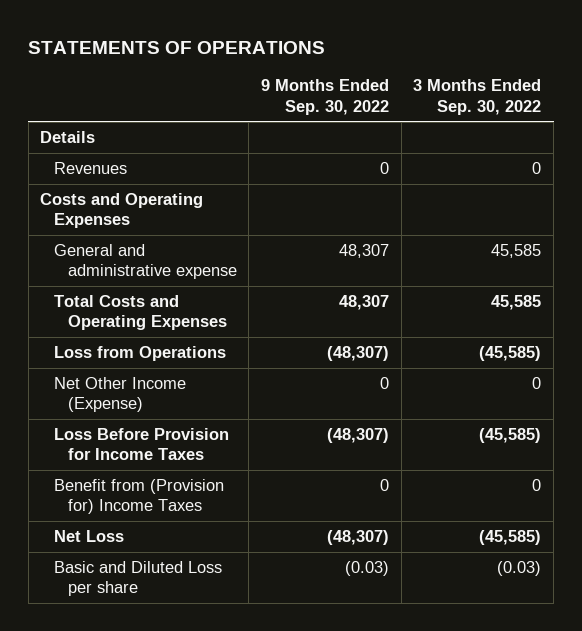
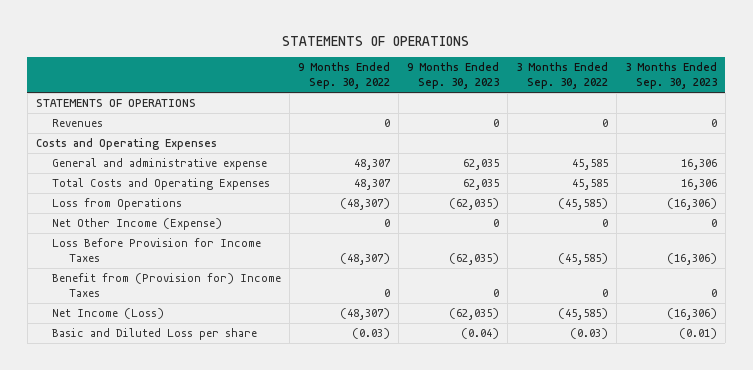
- | 9 Months Ended Sep. 30, 2022 | 3 Months Ended Sep. 30, 2022
+ | 9 Months Ended Sep. 30, 2022 | 9 Months Ended Sep. 30, 2023 | 3 Months Ended Sep. 30, 2022 | 3 Months Ended Sep. 30, 2023
- Details
+ STATEMENTS OF OPERATIONS
- Net Loss | (48,307) | (45,585)
+ Net Income (Loss) | (48,307) | (62,035) | (45,585) | (16,306)

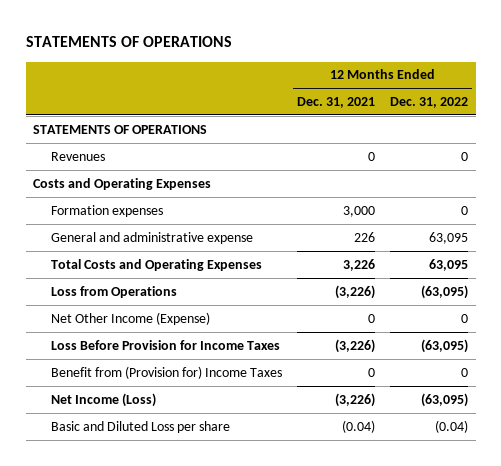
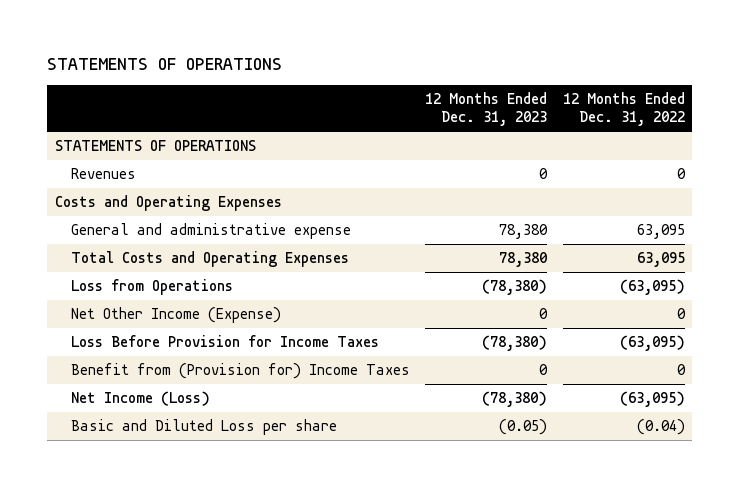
- | 12 Months Ended Dec. 31, 2021 | 12 Months Ended Dec. 31, 2022
+ | 12 Months Ended Dec. 31, 2023 | 12 Months Ended Dec. 31, 2022
- Formation expenses | 3,000 | 0

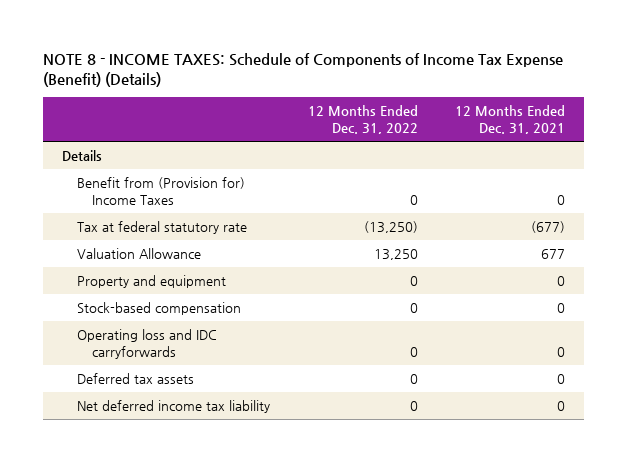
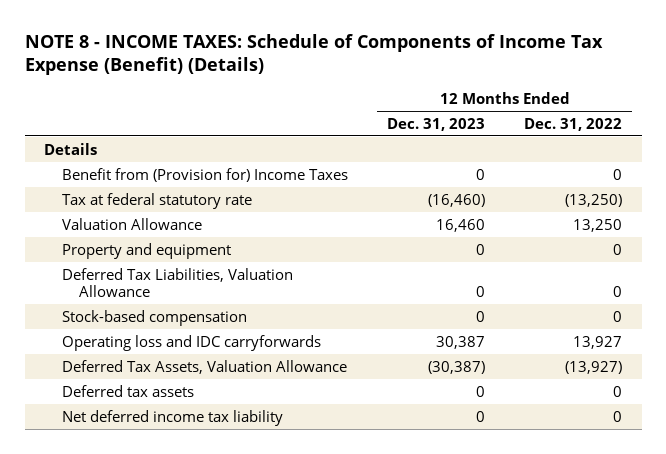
- | 12 Months Ended Dec. 31, 2022 | 12 Months Ended Dec. 31, 2021
+ | 12 Months Ended Dec. 31, 2023 | 12 Months Ended Dec. 31, 2022
+ Deferred Tax Liabilities, Valuation Allowance | 0 | 0
- Operating loss and IDC carryforwards | 0 | 0
+ Operating loss and IDC carryforwards | 30,387 | 13,927
+ Deferred Tax Assets, Valuation Allowance | (30,387) | (13,927)

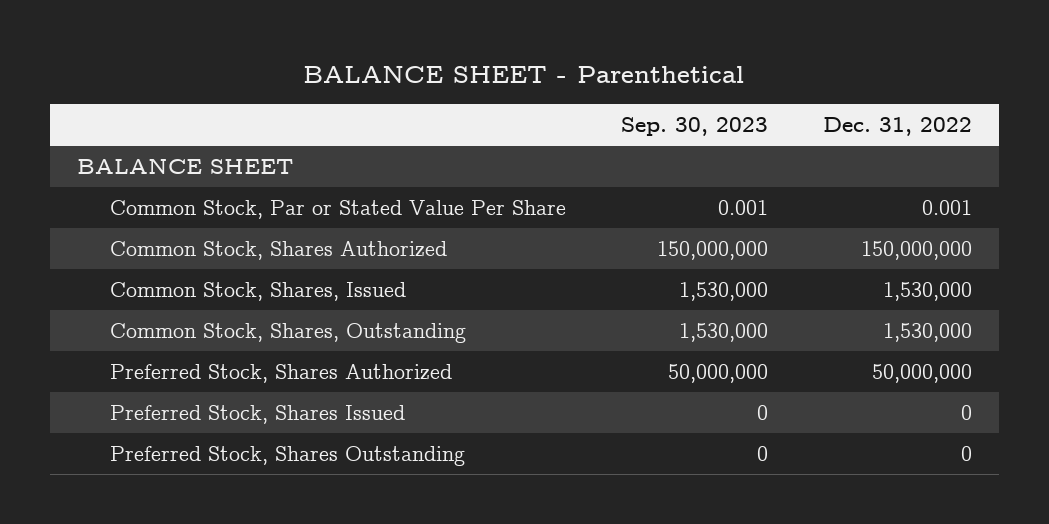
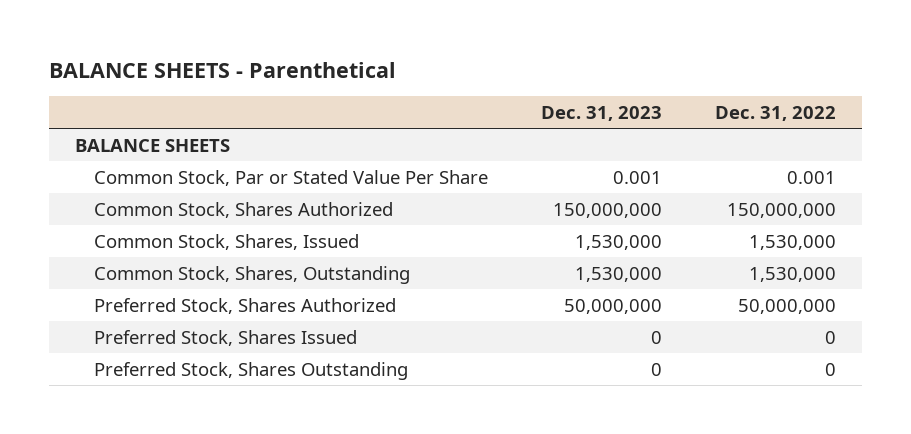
- BALANCE SHEET - Parenthetical
+ BALANCE SHEETS - Parenthetical
- | Sep. 30, 2023 | Dec. 31, 2022
+ | Dec. 31, 2023 | Dec. 31, 2022
- BALANCE SHEET
+ BALANCE SHEETS

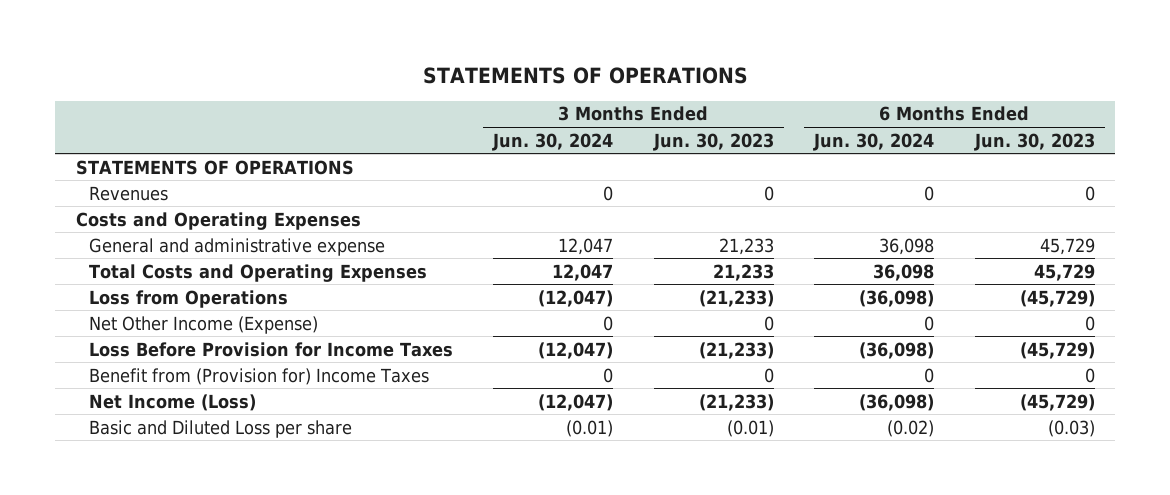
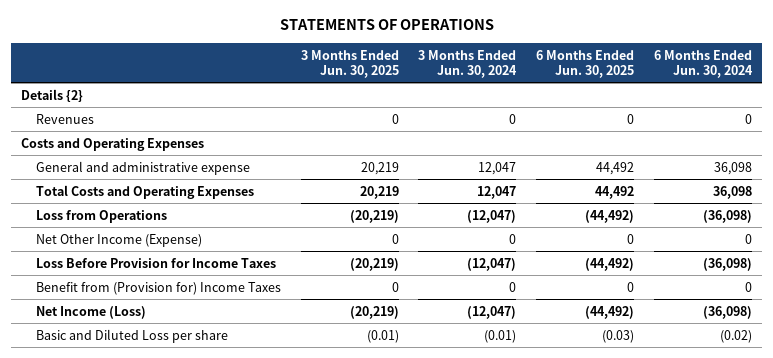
- | 3 Months Ended Jun. 30, 2024 | 3 Months Ended Jun. 30, 2023 | 6 Months Ended Jun. 30, 2024 | 6 Months Ended Jun. 30, 2023
+ | 3 Months Ended Jun. 30, 2025 | 3 Months Ended Jun. 30, 2024 | 6 Months Ended Jun. 30, 2025 | 6 Months Ended Jun. 30, 2024
- STATEMENTS OF OPERATIONS
+ Details {2}

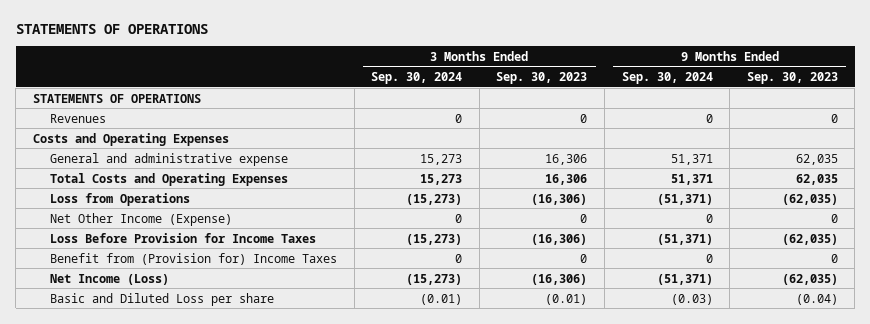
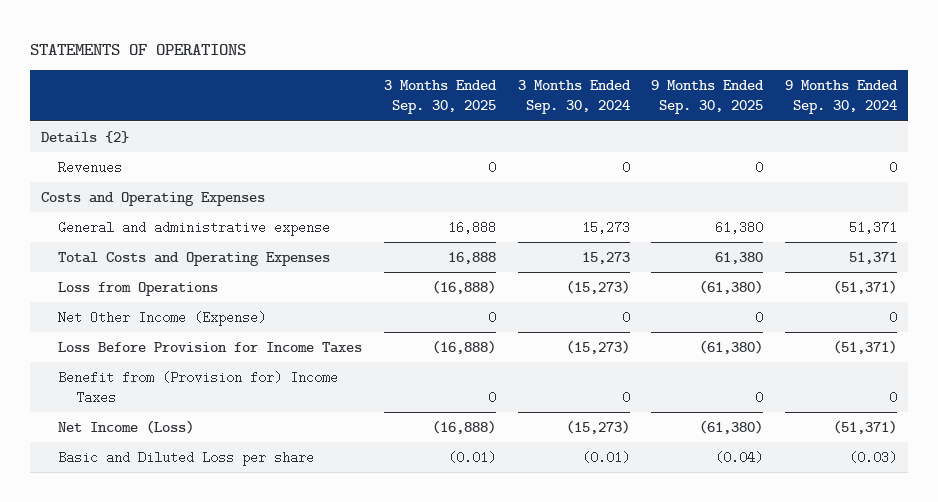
- | 3 Months Ended Sep. 30, 2024 | 3 Months Ended Sep. 30, 2023 | 9 Months Ended Sep. 30, 2024 | 9 Months Ended Sep. 30, 2023
+ | 3 Months Ended Sep. 30, 2025 | 3 Months Ended Sep. 30, 2024 | 9 Months Ended Sep. 30, 2025 | 9 Months Ended Sep. 30, 2024
- STATEMENTS OF OPERATIONS
+ Details {2}

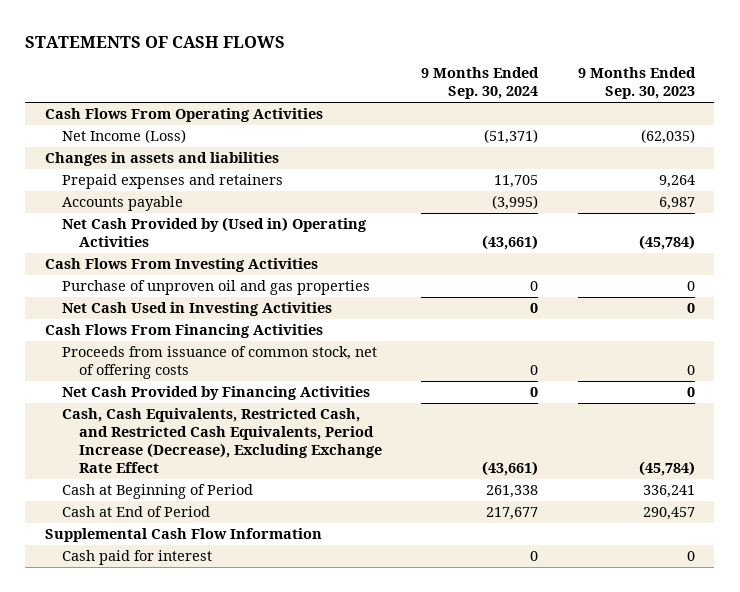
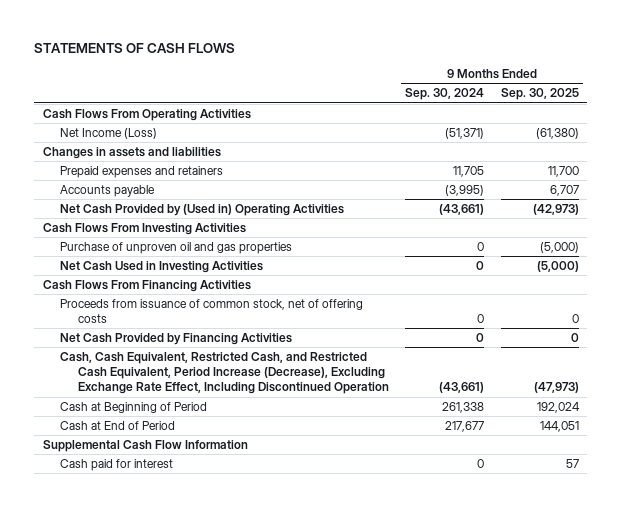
- | 9 Months Ended Sep. 30, 2024 | 9 Months Ended Sep. 30, 2023
+ | 9 Months Ended Sep. 30, 2024 | 9 Months Ended Sep. 30, 2025
- Cash, Cash Equivalents, Restricted Cash, and Restricted Cash Equivalents, Period Increase (Decrease), Excluding Exchange Rate Effect | (43,661) | (45,784)
+ Cash, Cash Equivalent, Restricted Cash, and Restricted Cash Equivalent, Period Increase (Decrease), Excluding Exchange Rate Effect, Including Discontinued Operation | (43,661) | (47,973)

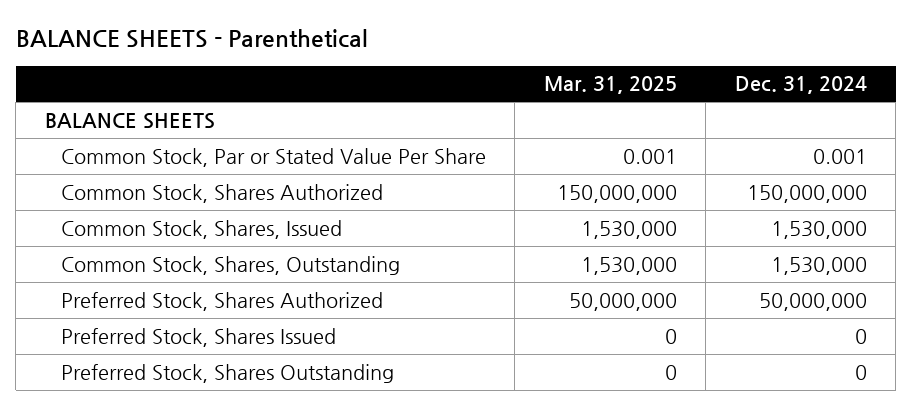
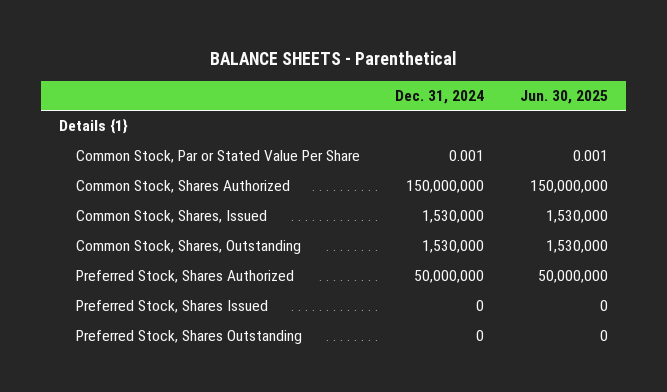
- | Mar. 31, 2025 | Dec. 31, 2024
+ | Dec. 31, 2024 | Jun. 30, 2025
- BALANCE SHEETS
+ Details {1}

